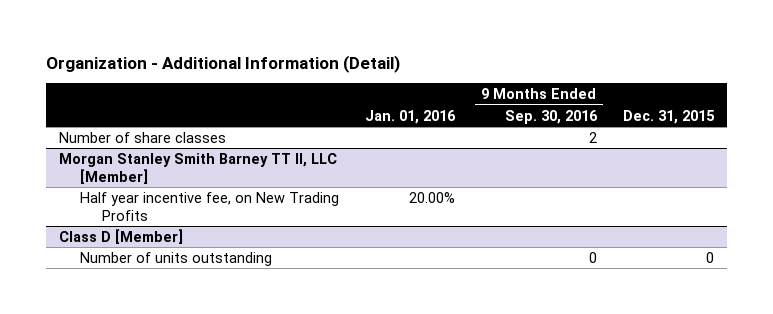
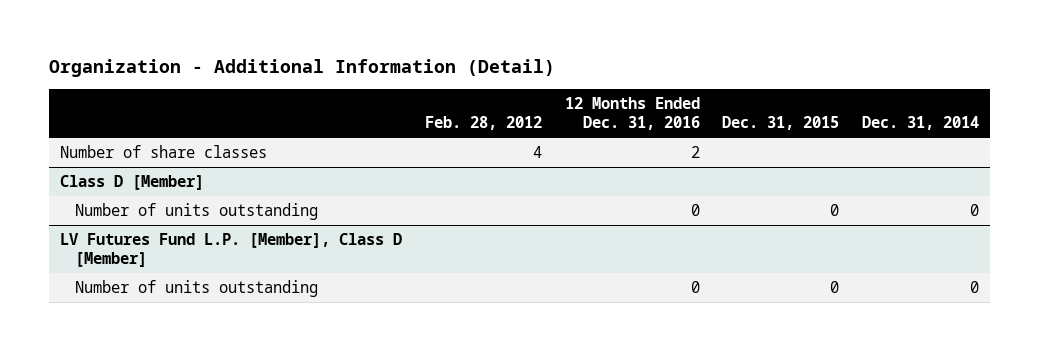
- | Jan. 01, 2016 | 9 Months Ended Sep. 30, 2016 | Dec. 31, 2015
+ | Feb. 28, 2012 | 12 Months Ended Dec. 31, 2016 | Dec. 31, 2015 | Dec. 31, 2014
- Morgan Stanley Smith Barney TT II, LLC [Member]
- Half year incentive fee, on New Trading Profits | 20.00% | |
+ LV Futures Fund L.P. [Member], Class D [Member]
+ Number of units outstanding | | 0 | 0 | 0

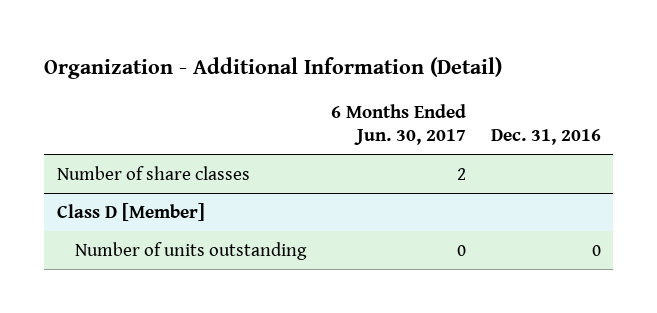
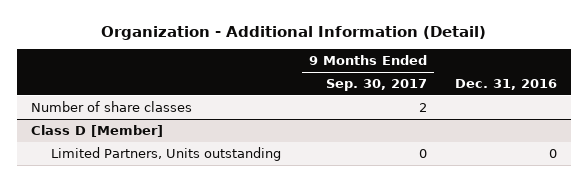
- | 6 Months Ended Jun. 30, 2017 | Dec. 31, 2016
+ | 9 Months Ended Sep. 30, 2017 | Dec. 31, 2016
@ Class D [Member]
- Number of units outstanding | 0 | 0
+ Limited Partners, Units outstanding | 0 | 0

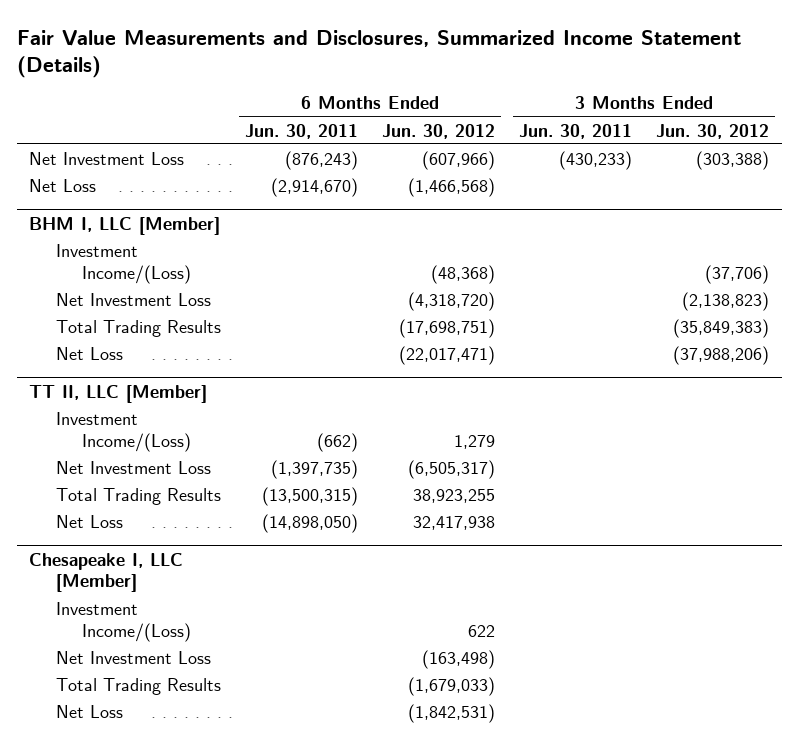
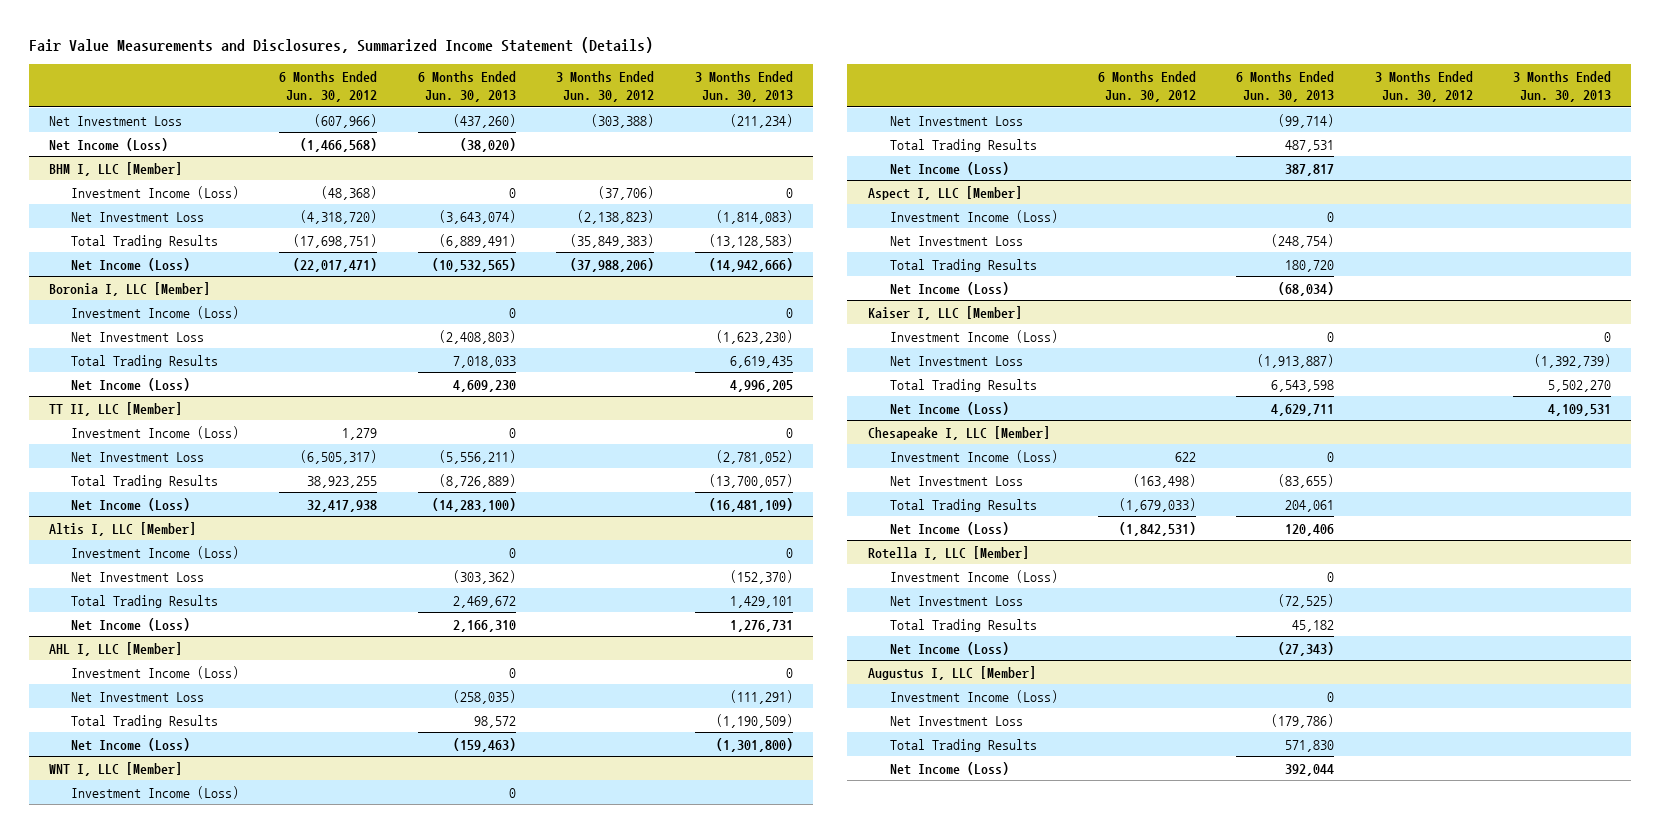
- | 6 Months Ended Jun. 30, 2011 | 6 Months Ended Jun. 30, 2012 | 3 Months Ended Jun. 30, 2011 | 3 Months Ended Jun. 30, 2012
+ | 6 Months Ended Jun. 30, 2012 | 6 Months Ended Jun. 30, 2013 | 3 Months Ended Jun. 30, 2012 | 3 Months Ended Jun. 30, 2013
- Net Loss | (2,914,670) | (1,466,568) | |
+ Net Income (Loss) | (1,466,568) | (38,020) | |
@ BHM I, LLC [Member]
- Investment Income/(Loss) | | (48,368) | | (37,706)
+ Investment Income (Loss) | (48,368) | 0 | (37,706) | 0
- Net Loss | | (22,017,471) | | (37,988,206)
+ Net Income (Loss) | (22,017,471) | (10,532,565) | (37,988,206) | (14,942,666)
+ Boronia I, LLC [Member]
+ Investment Income (Loss) | | 0 | | 0
+ Net Investment Loss | | (2,408,803) | | (1,623,230)
+ Total Trading Results | | 7,018,033 | | 6,619,435
+ Net Income (Loss) | | 4,609,230 | | 4,996,205
@ TT II, LLC [Member]
- Investment Income/(Loss) | (662) | 1,279 | |
+ Investment Income (Loss) | 1,279 | 0 | | 0
- Net Loss | (14,898,050) | 32,417,938 | |
+ Net Income (Loss) | 32,417,938 | (14,283,100) | | (16,481,109)
+ Altis I, LLC [Member]
+ Investment Income (Loss) | | 0 | | 0
+ Net Investment Loss | | (303,362) | | (152,370)
+ Total Trading Results | | 2,469,672 | | 1,429,101
+ Net Income (Loss) | | 2,166,310 | | 1,276,731
+ AHL I, LLC [Member]
+ Investment Income (Loss) | | 0 | | 0
+ Net Investment Loss | | (258,035) | | (111,291)
+ Total Trading Results | | 98,572 | | (1,190,509)
+ Net Income (Loss) | | (159,463) | | (1,301,800)
+ WNT I, LLC [Member]
+ Investment Income (Loss) | | 0 | |
+ Net Investment Loss | | (99,714) | |
+ Total Trading Results | | 487,531 | |
+ Net Income (Loss) | | 387,817 | |
+ Aspect I, LLC [Member]
+ Investment Income (Loss) | | 0 | |
+ Net Investment Loss | | (248,754) | |
+ Total Trading Results | | 180,720 | |
+ Net Income (Loss) | | (68,034) | |
+ Kaiser I, LLC [Member]
+ Investment Income (Loss) | | 0 | | 0
+ Net Investment Loss | | (1,913,887) | | (1,392,739)
+ Total Trading Results | | 6,543,598 | | 5,502,270
+ Net Income (Loss) | | 4,629,711 | | 4,109,531
@ Chesapeake I, LLC [Member]
- Investment Income/(Loss) | | 622 | |
+ Investment Income (Loss) | 622 | 0 | |
- Net Loss | | (1,842,531) | |
+ Net Income (Loss) | (1,842,531) | 120,406 | |
+ Rotella I, LLC [Member]
+ Investment Income (Loss) | | 0 | |
+ Net Investment Loss | | (72,525) | |
+ Total Trading Results | | 45,182 | |
+ Net Income (Loss) | | (27,343) | |
+ Augustus I, LLC [Member]
+ Investment Income (Loss) | | 0 | |
+ Net Investment Loss | | (179,786) | |
+ Total Trading Results | | 571,830 | |
+ Net Income (Loss) | | 392,044 | |

